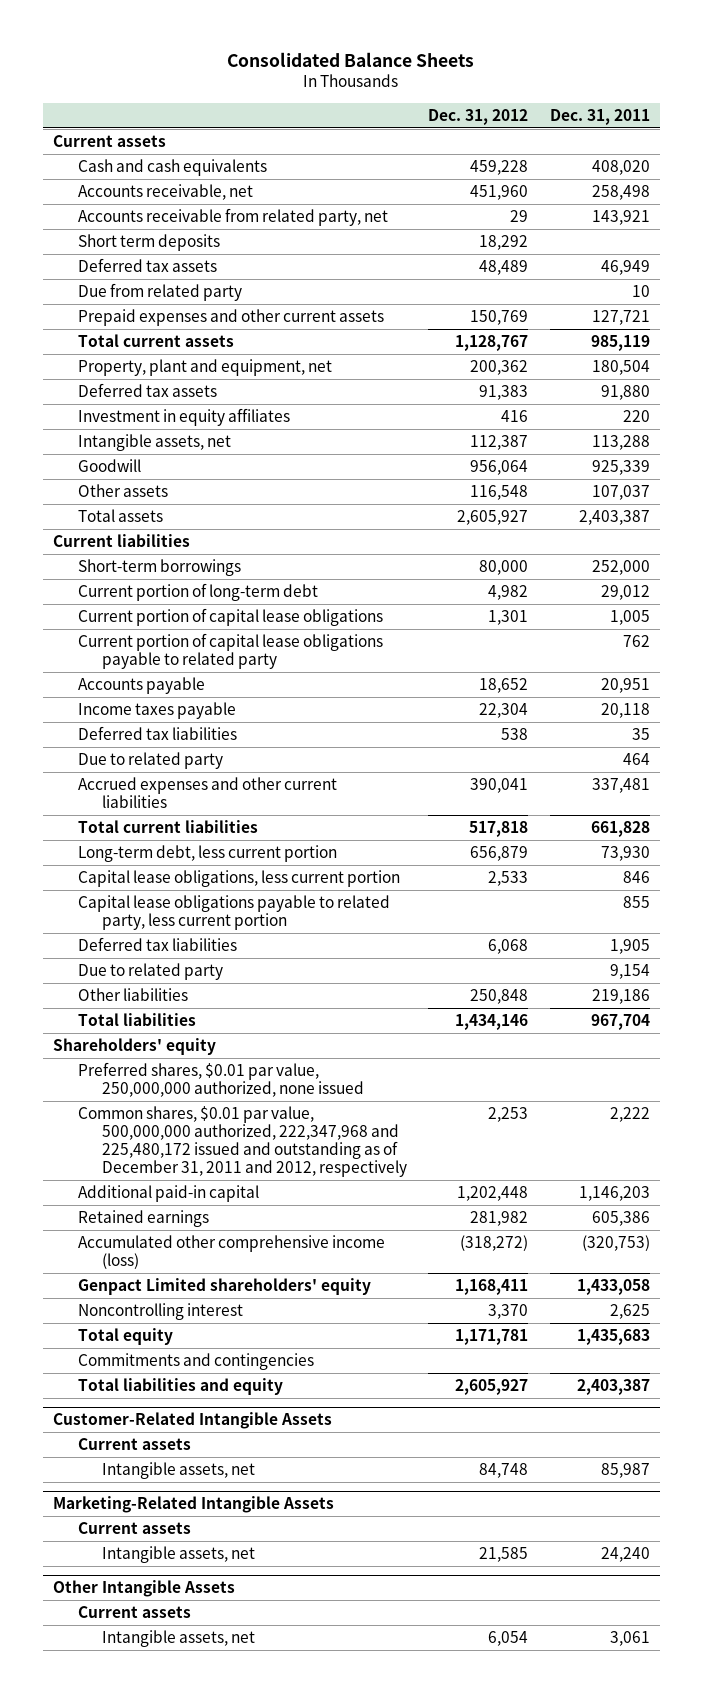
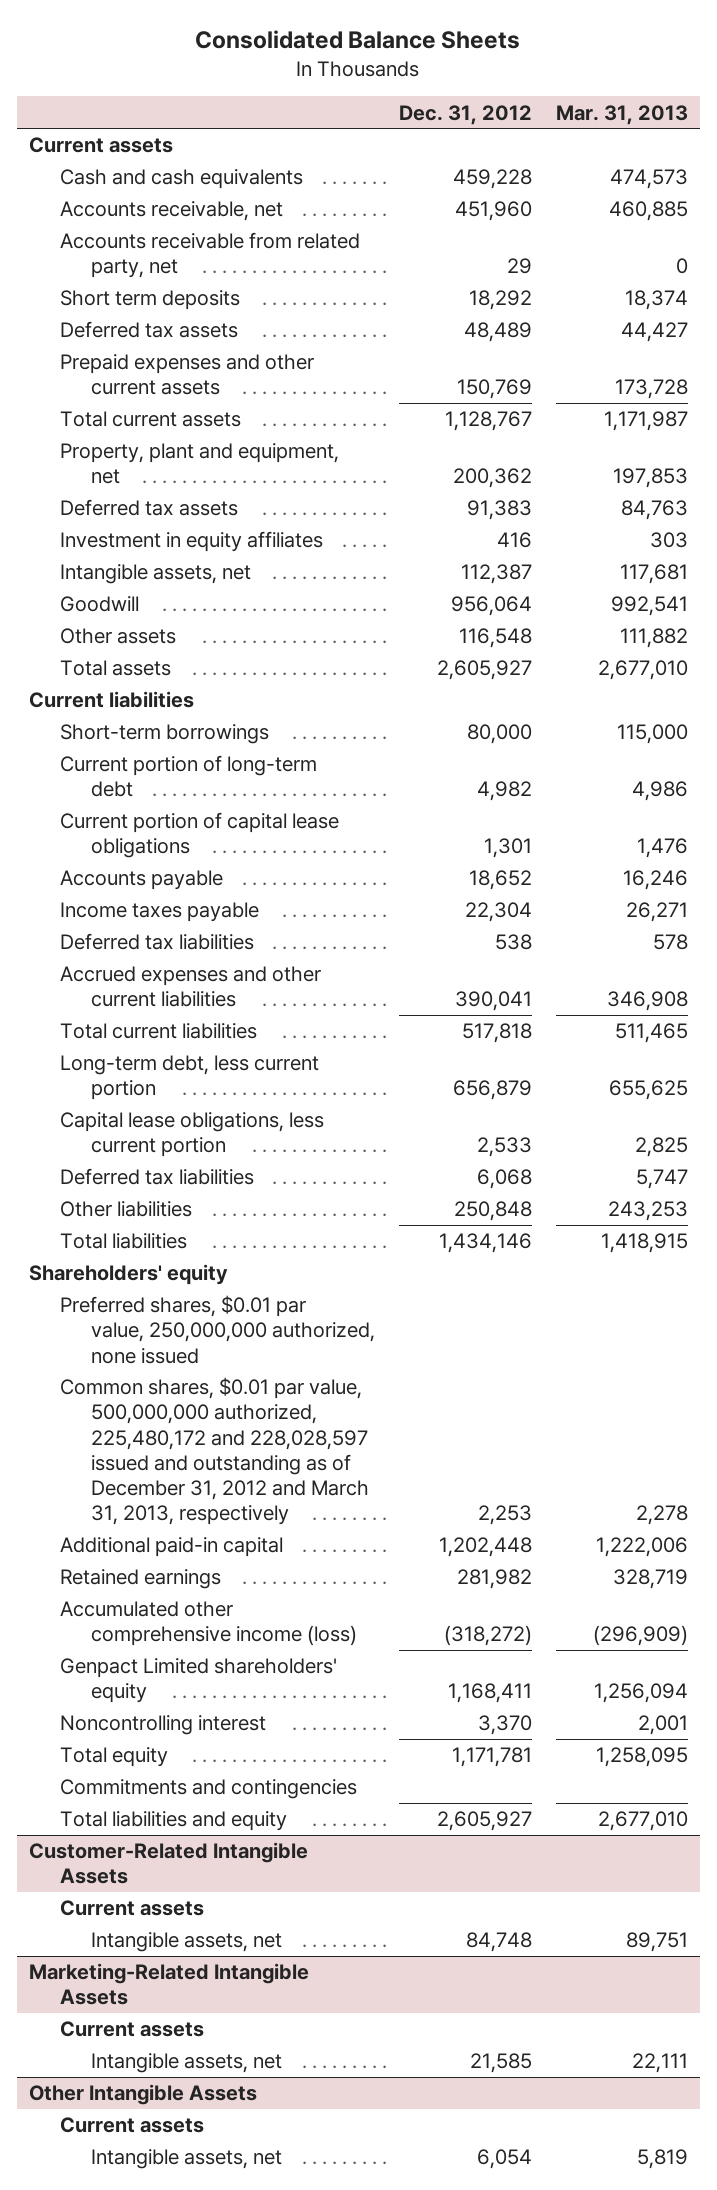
- | Dec. 31, 2012 | Dec. 31, 2011
+ | Dec. 31, 2012 | Mar. 31, 2013
- Due from related party | | 10
- Current portion of capital lease obligations payable to related party | | 762
- Due to related party | | 464
- Capital lease obligations payable to related party, less current portion | | 855
- Due to related party | | 9,154
- Common shares, $0.01 par value, 500,000,000 authorized, 222,347,968 and 225,480,172 issued and outstanding as of December 31, 2011 and 2012, respectively | 2,253 | 2,222
+ Common shares, $0.01 par value, 500,000,000 authorized, 225,480,172 and 228,028,597 issued and outstanding as of December 31, 2012 and March 31, 2013, respectively | 2,253 | 2,278

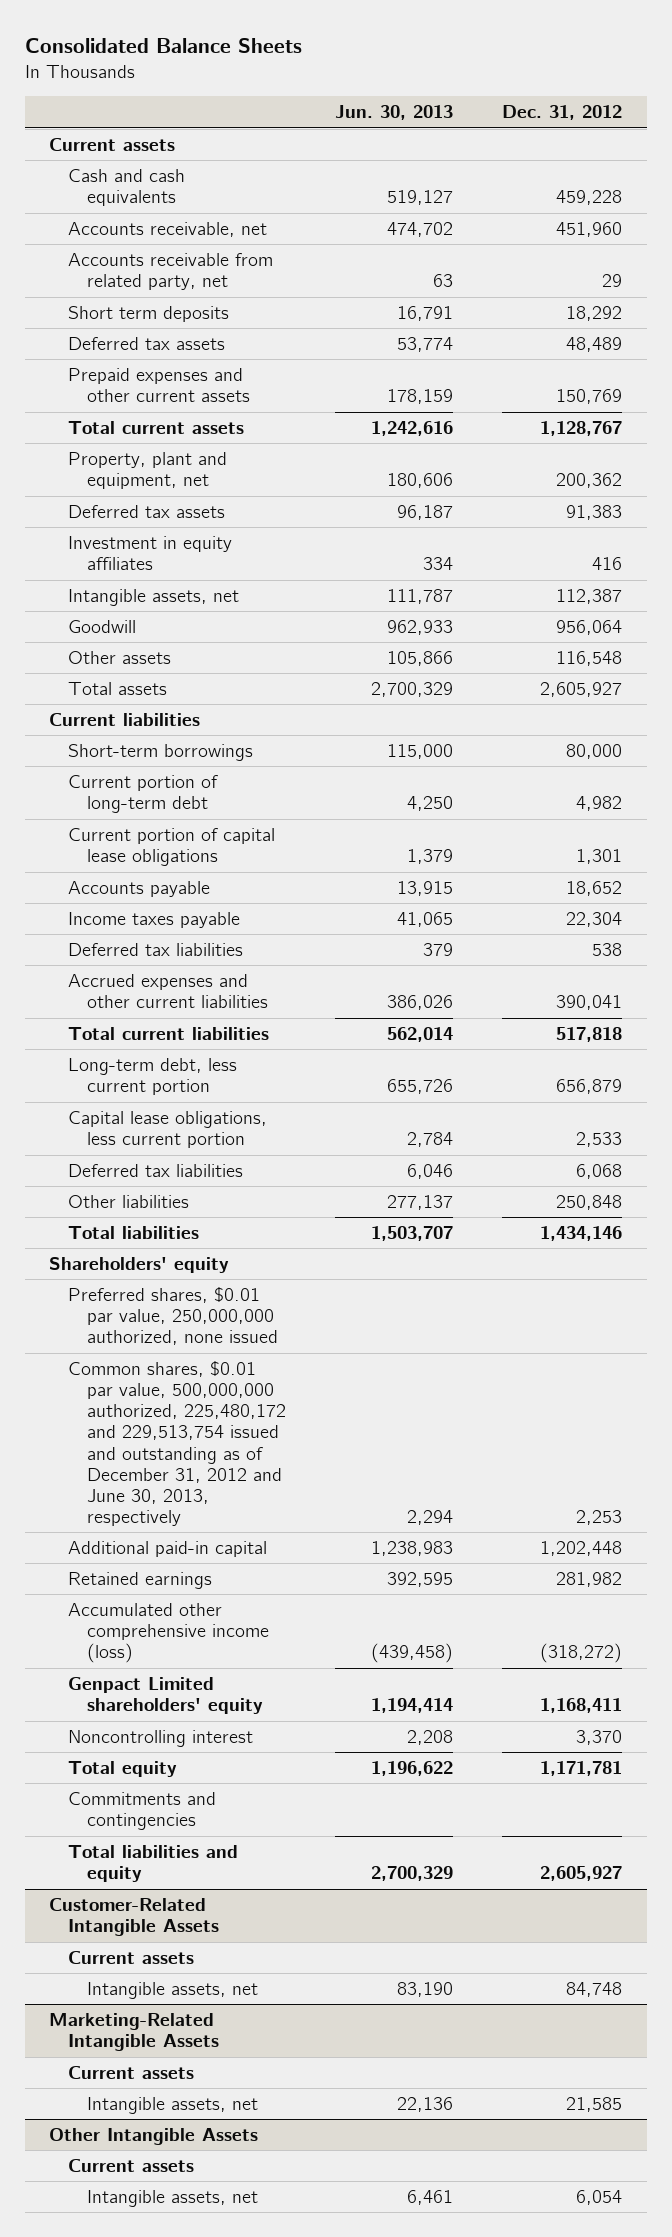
- | Dec. 31, 2012 | Mar. 31, 2013
+ | Jun. 30, 2013 | Dec. 31, 2012
- Common shares, $0.01 par value, 500,000,000 authorized, 225,480,172 and 228,028,597 issued and outstanding as of December 31, 2012 and March 31, 2013, respectively | 2,253 | 2,278
+ Common shares, $0.01 par value, 500,000,000 authorized, 225,480,172 and 229,513,754 issued and outstanding as of December 31, 2012 and June 30, 2013, respectively | 2,294 | 2,253

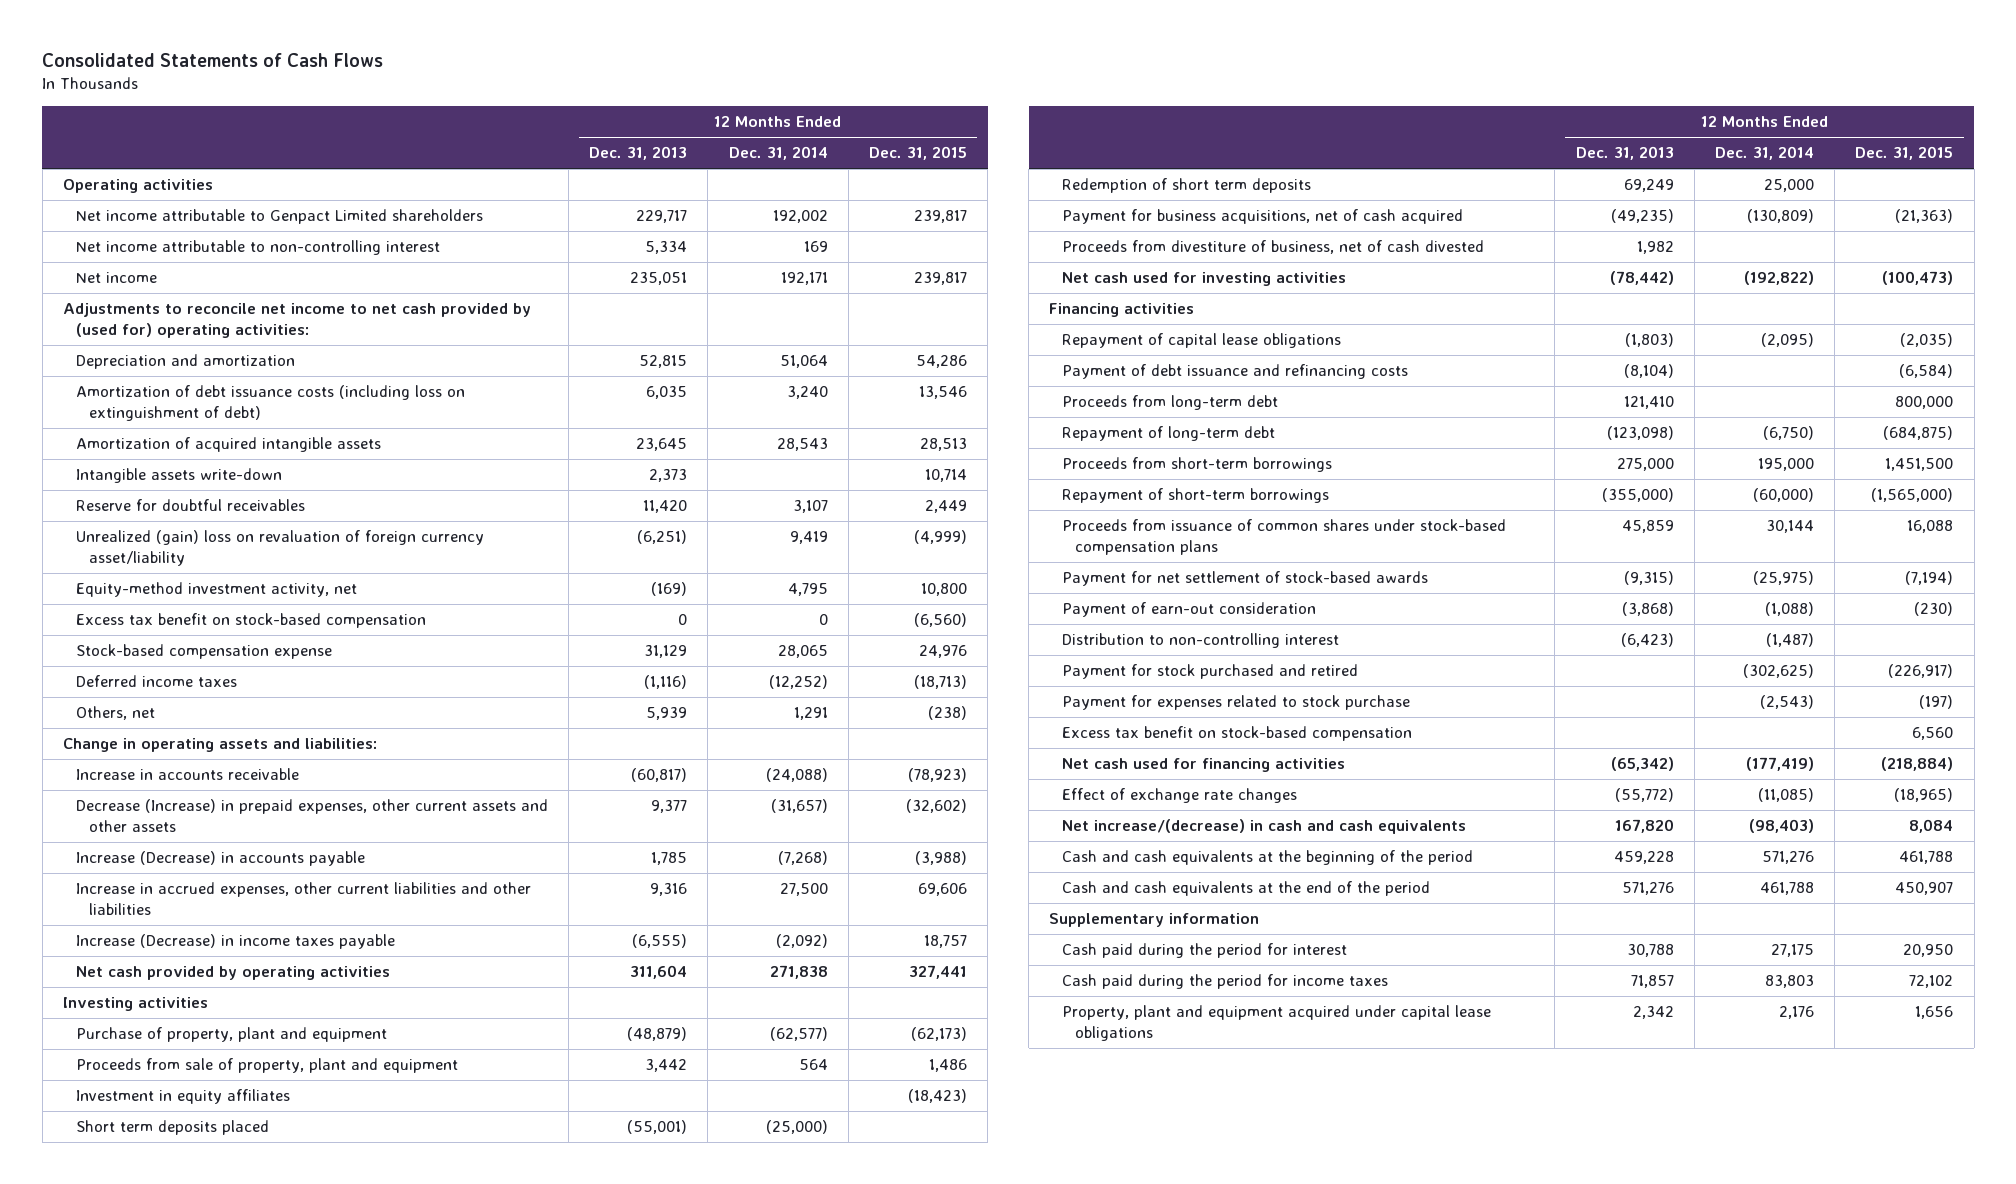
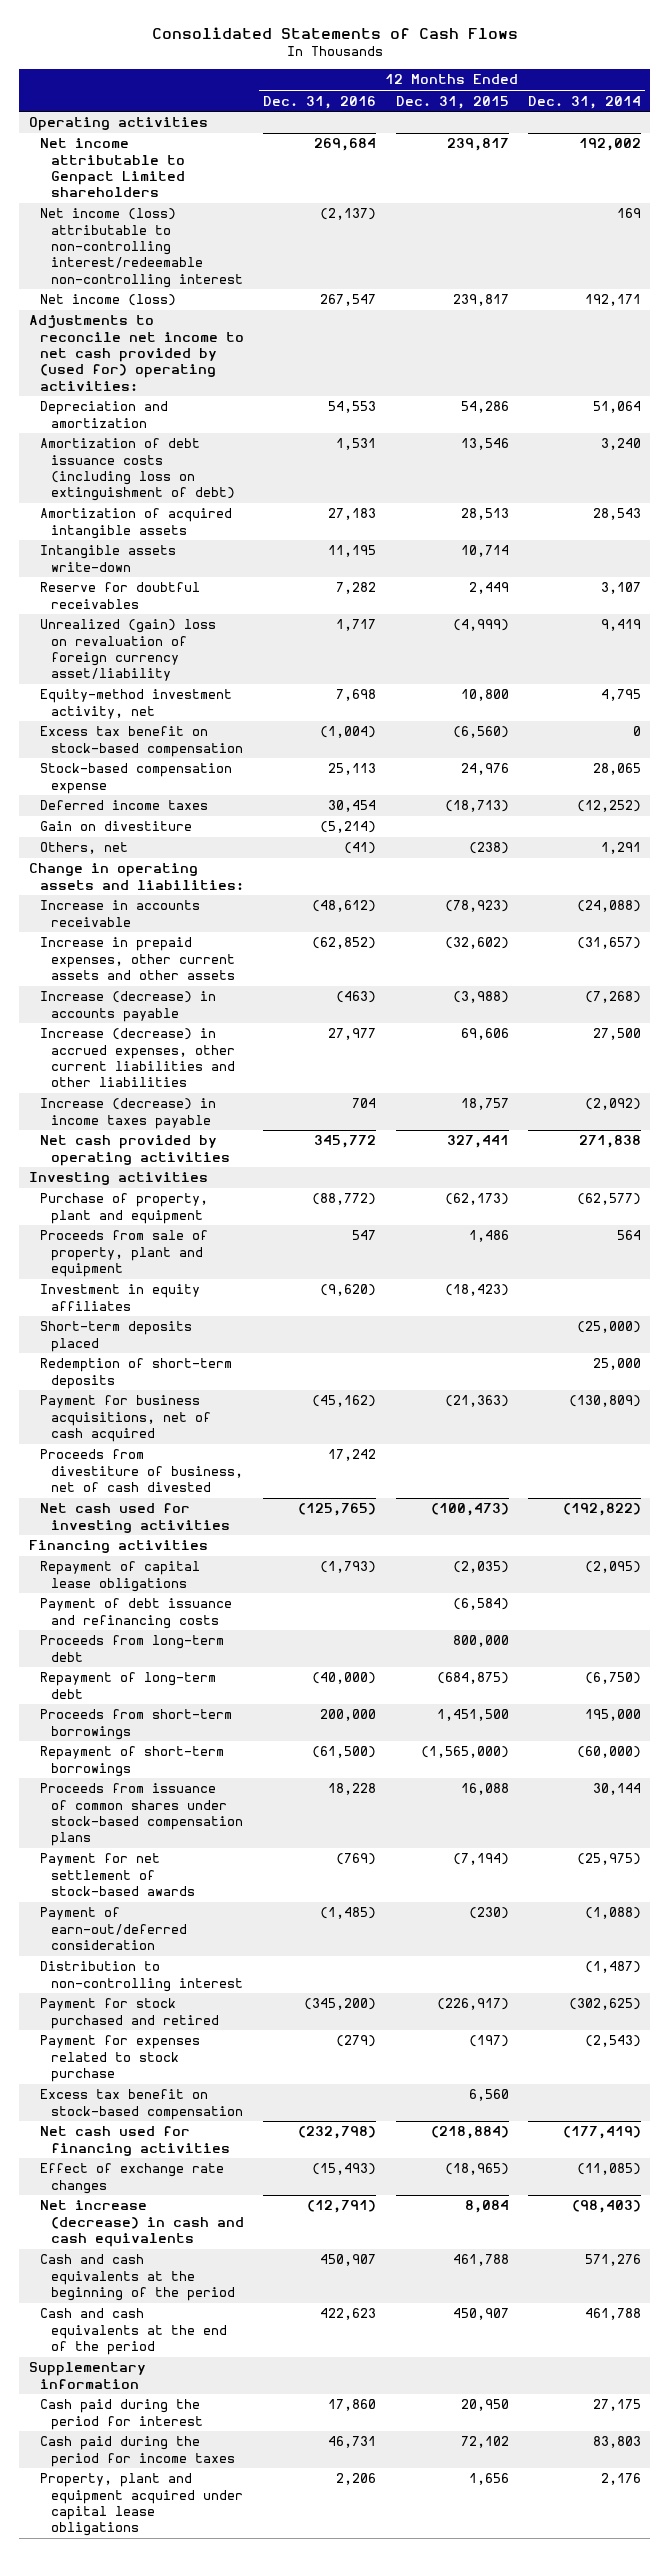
- | 12 Months Ended Dec. 31, 2013 | 12 Months Ended Dec. 31, 2014 | 12 Months Ended Dec. 31, 2015
+ | 12 Months Ended Dec. 31, 2016 | 12 Months Ended Dec. 31, 2015 | 12 Months Ended Dec. 31, 2014
- Net income attributable to non-controlling interest | 5,334 | 169 |
- Net income | 235,051 | 192,171 | 239,817
+ Net income (loss) attributable to non-controlling interest/redeemable non-controlling interest | (2,137) | | 169
+ Net income (loss) | 267,547 | 239,817 | 192,171
+ Gain on divestiture | (5,214) | |
- Decrease (Increase) in prepaid expenses, other current assets and other assets | 9,377 | (31,657) | (32,602)
- Increase (Decrease) in accounts payable | 1,785 | (7,268) | (3,988)
- Increase in accrued expenses, other current liabilities and other liabilities | 9,316 | 27,500 | 69,606
- Increase (Decrease) in income taxes payable | (6,555) | (2,092) | 18,757
+ Increase in prepaid expenses, other current assets and other assets | (62,852) | (32,602) | (31,657)
+ Increase (decrease) in accounts payable | (463) | (3,988) | (7,268)
+ Increase (decrease) in accrued expenses, other current liabilities and other liabilities | 27,977 | 69,606 | 27,500
+ Increase (decrease) in income taxes payable | 704 | 18,757 | (2,092)
- Short term deposits placed | (55,001) | (25,000) |
- Redemption of short term deposits | 69,249 | 25,000 |
+ Short-term deposits placed | | | (25,000)
+ Redemption of short-term deposits | | | 25,000
- Payment of earn-out consideration | (3,868) | (1,088) | (230)
+ Payment of earn-out/deferred consideration | (1,485) | (230) | (1,088)
- Net increase/(decrease) in cash and cash equivalents | 167,820 | (98,403) | 8,084
+ Net increase (decrease) in cash and cash equivalents | (12,791) | 8,084 | (98,403)

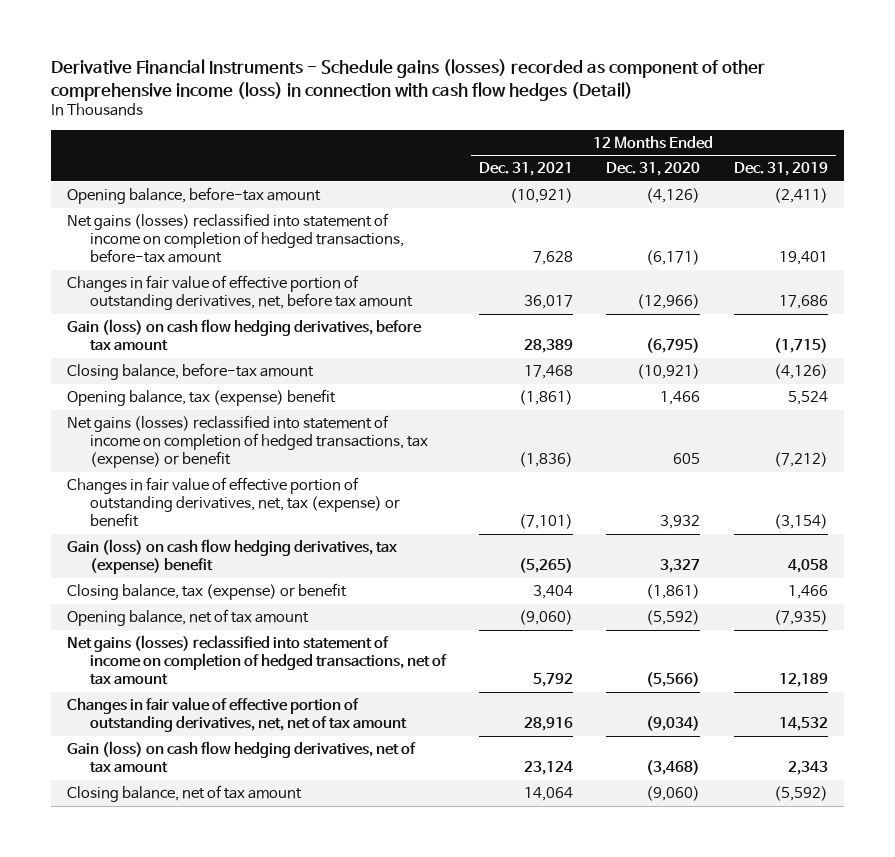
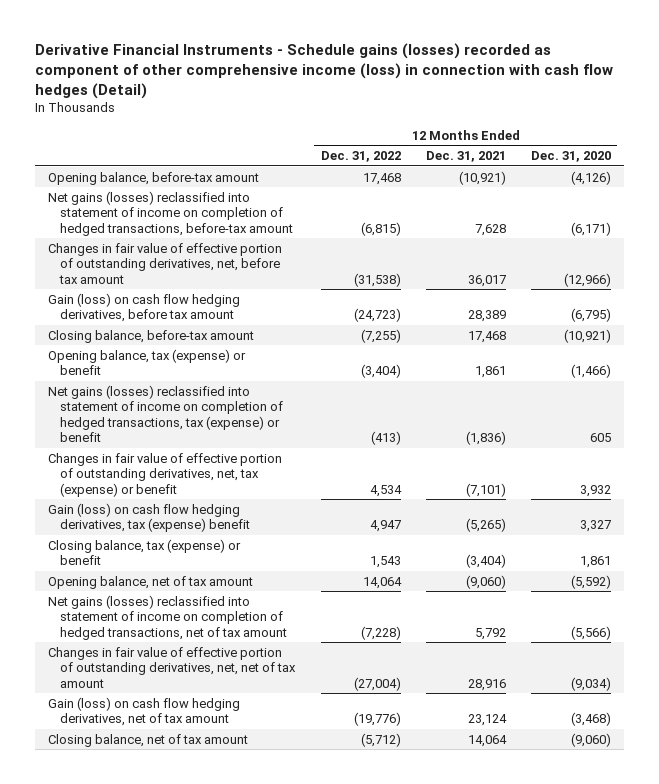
- | 12 Months Ended Dec. 31, 2021 | 12 Months Ended Dec. 31, 2020 | 12 Months Ended Dec. 31, 2019
+ | 12 Months Ended Dec. 31, 2022 | 12 Months Ended Dec. 31, 2021 | 12 Months Ended Dec. 31, 2020
- Opening balance, tax (expense) benefit | (1,861) | 1,466 | 5,524
+ Opening balance, tax (expense) or benefit | (3,404) | 1,861 | (1,466)
- Closing balance, tax (expense) or benefit | 3,404 | (1,861) | 1,466
+ Closing balance, tax (expense) or benefit | 1,543 | (3,404) | 1,861

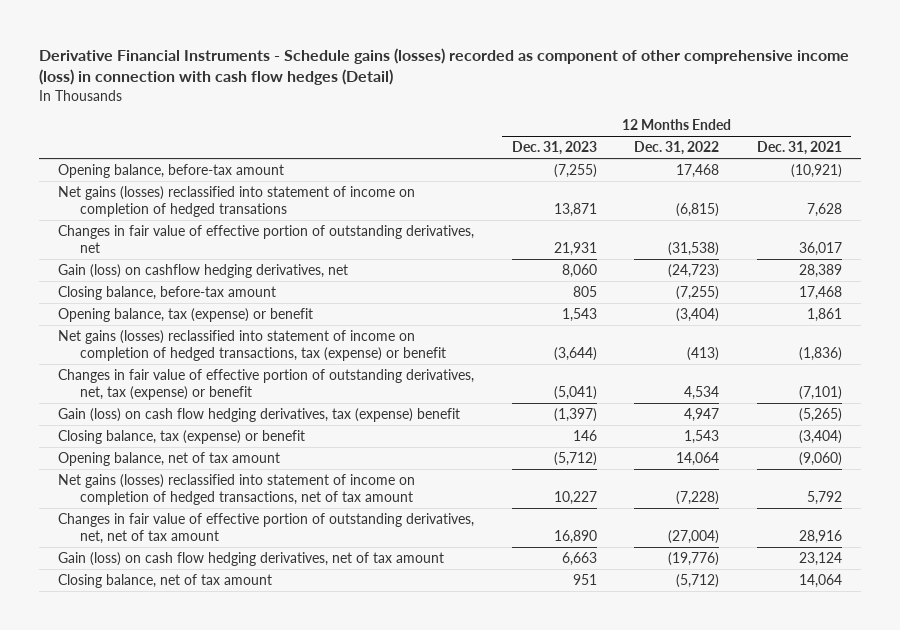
- | 12 Months Ended Dec. 31, 2022 | 12 Months Ended Dec. 31, 2021 | 12 Months Ended Dec. 31, 2020
+ | 12 Months Ended Dec. 31, 2023 | 12 Months Ended Dec. 31, 2022 | 12 Months Ended Dec. 31, 2021
- Net gains (losses) reclassified into statement of income on completion of hedged transactions, before-tax amount | (6,815) | 7,628 | (6,171)
- Changes in fair value of effective portion of outstanding derivatives, net, before tax amount | (31,538) | 36,017 | (12,966)
- Gain (loss) on cash flow hedging derivatives, before tax amount | (24,723) | 28,389 | (6,795)
+ Net gains (losses) reclassified into statement of income on completion of hedged transations | 13,871 | (6,815) | 7,628
+ Changes in fair value of effective portion of outstanding derivatives, net | 21,931 | (31,538) | 36,017
+ Gain (loss) on cashflow hedging derivatives, net | 8,060 | (24,723) | 28,389

